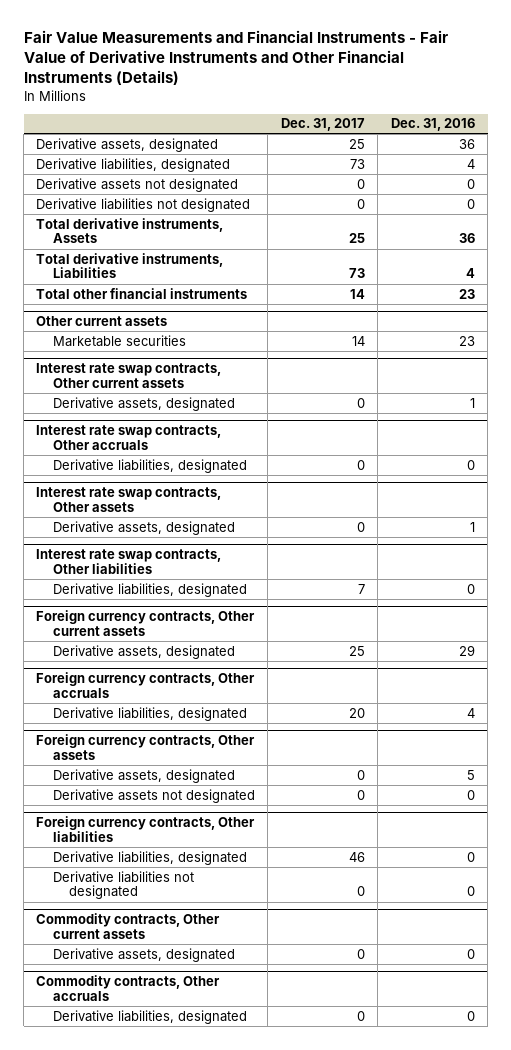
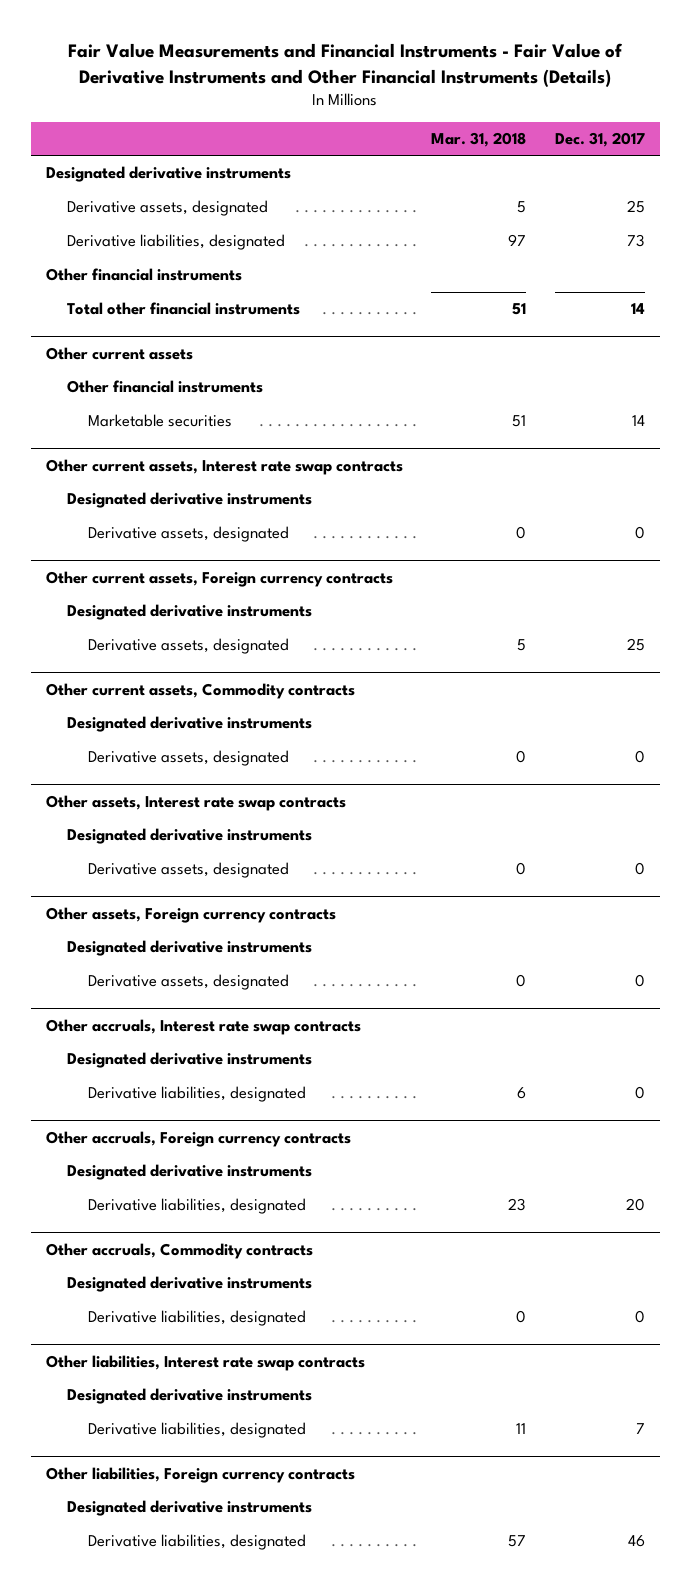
- | Dec. 31, 2017 | Dec. 31, 2016
+ | Mar. 31, 2018 | Dec. 31, 2017
+ Designated derivative instruments
- Derivative assets not designated | 0 | 0
- Derivative liabilities not designated | 0 | 0
- Total derivative instruments, Assets | 25 | 36
- Total derivative instruments, Liabilities | 73 | 4
+ Other financial instruments
@ Other current assets
+ Other financial instruments
- Interest rate swap contracts, Other current assets
- Derivative assets, designated | 0 | 1
- Interest rate swap contracts, Other accruals
- Derivative liabilities, designated | 0 | 0
- Interest rate swap contracts, Other assets
+ Other current assets, Interest rate swap contracts
+ Designated derivative instruments
- Interest rate swap contracts, Other liabilities
- Derivative liabilities, designated | 7 | 0
- Foreign currency contracts, Other current assets
+ Other current assets, Foreign currency contracts
+ Designated derivative instruments
- Foreign currency contracts, Other accruals
- Derivative liabilities, designated | 20 | 4
- Foreign currency contracts, Other assets
+ Other current assets, Commodity contracts
+ Designated derivative instruments
- Derivative assets not designated | 0 | 0
- Foreign currency contracts, Other liabilities
- Derivative liabilities, designated | 46 | 0
- Derivative liabilities not designated | 0 | 0
- Commodity contracts, Other current assets
+ Other assets, Interest rate swap contracts
+ Designated derivative instruments
- Commodity contracts, Other accruals
+ Other assets, Foreign currency contracts
+ Designated derivative instruments
+ Derivative assets, designated | 0 | 0
+ Other accruals, Interest rate swap contracts
+ Designated derivative instruments
+ Other accruals, Foreign currency contracts
+ Designated derivative instruments
+ Derivative liabilities, designated | 23 | 20
+ Other accruals, Commodity contracts
+ Designated derivative instruments
+ Derivative liabilities, designated | 0 | 0
+ Other liabilities, Interest rate swap contracts
+ Designated derivative instruments
+ Derivative liabilities, designated | 11 | 7
+ Other liabilities, Foreign currency contracts
+ Designated derivative instruments
+ Derivative liabilities, designated | 57 | 46

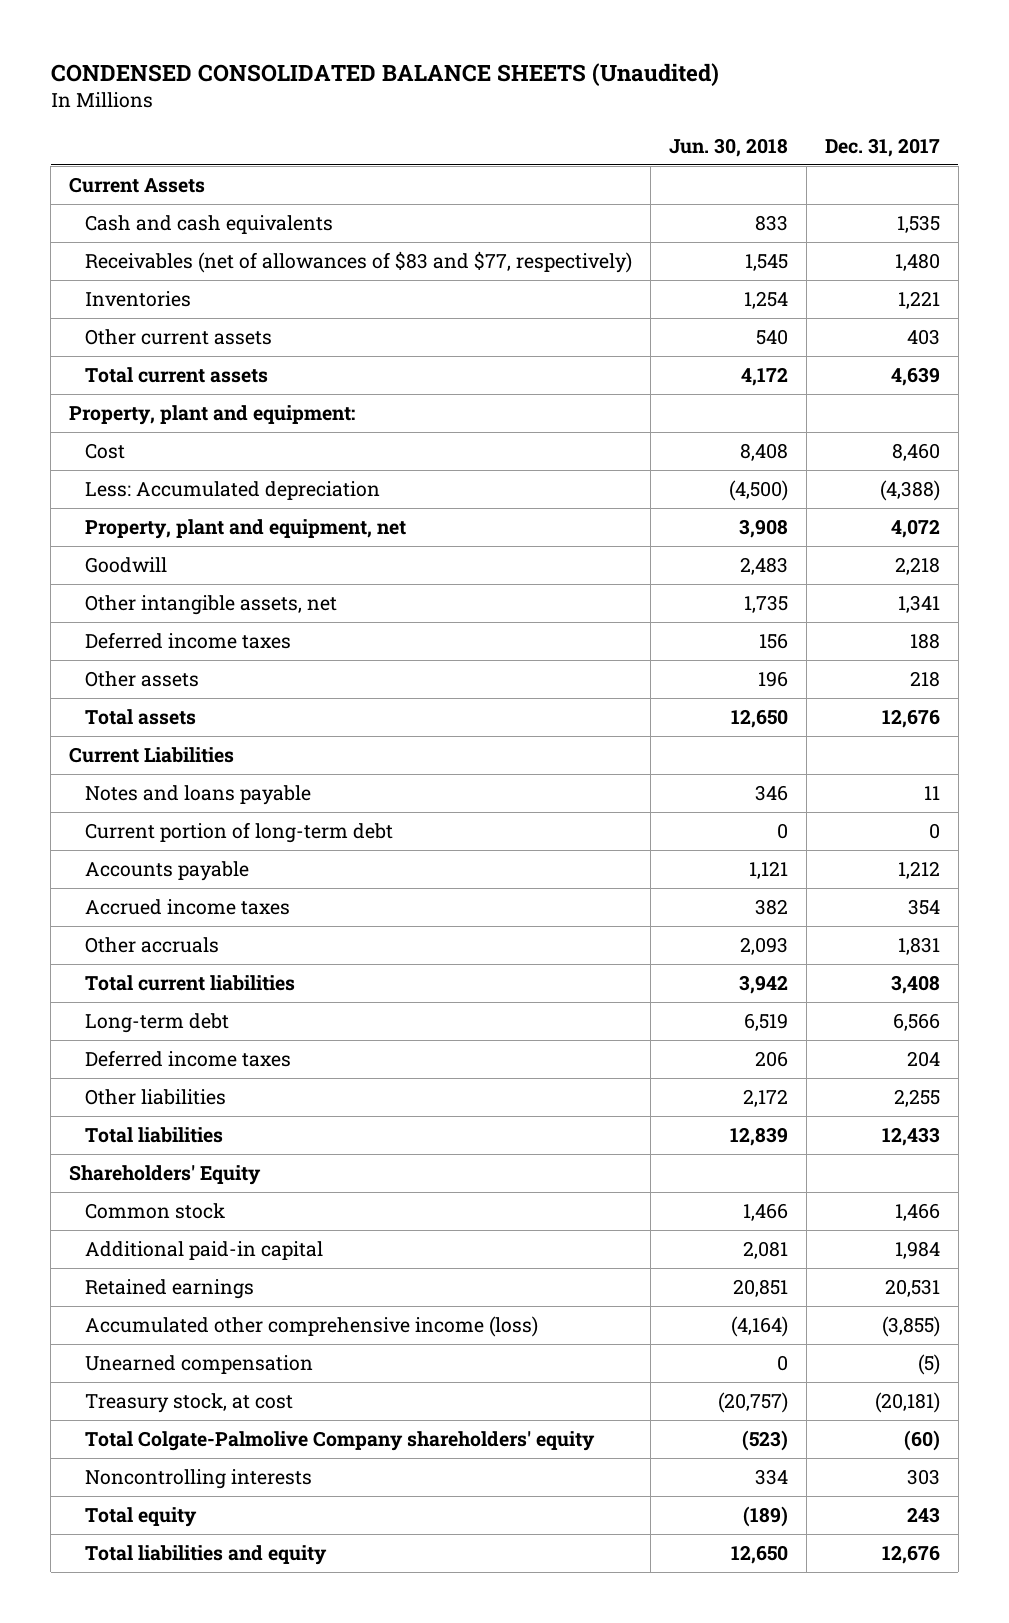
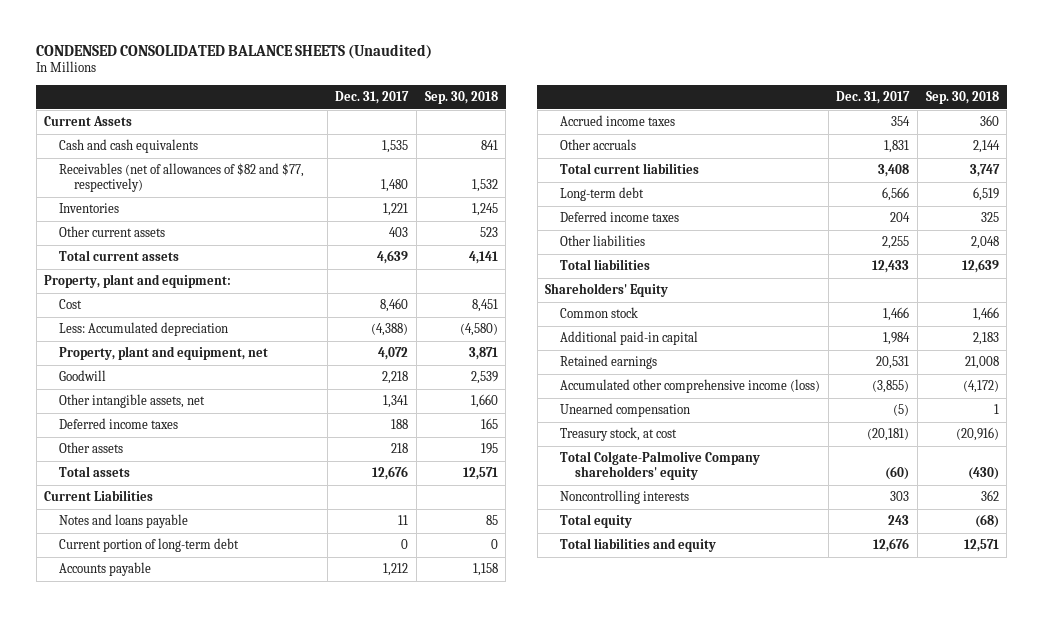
- | Jun. 30, 2018 | Dec. 31, 2017
+ | Dec. 31, 2017 | Sep. 30, 2018
- Receivables (net of allowances of $83 and $77, respectively) | 1,545 | 1,480
+ Receivables (net of allowances of $82 and $77, respectively) | 1,480 | 1,532

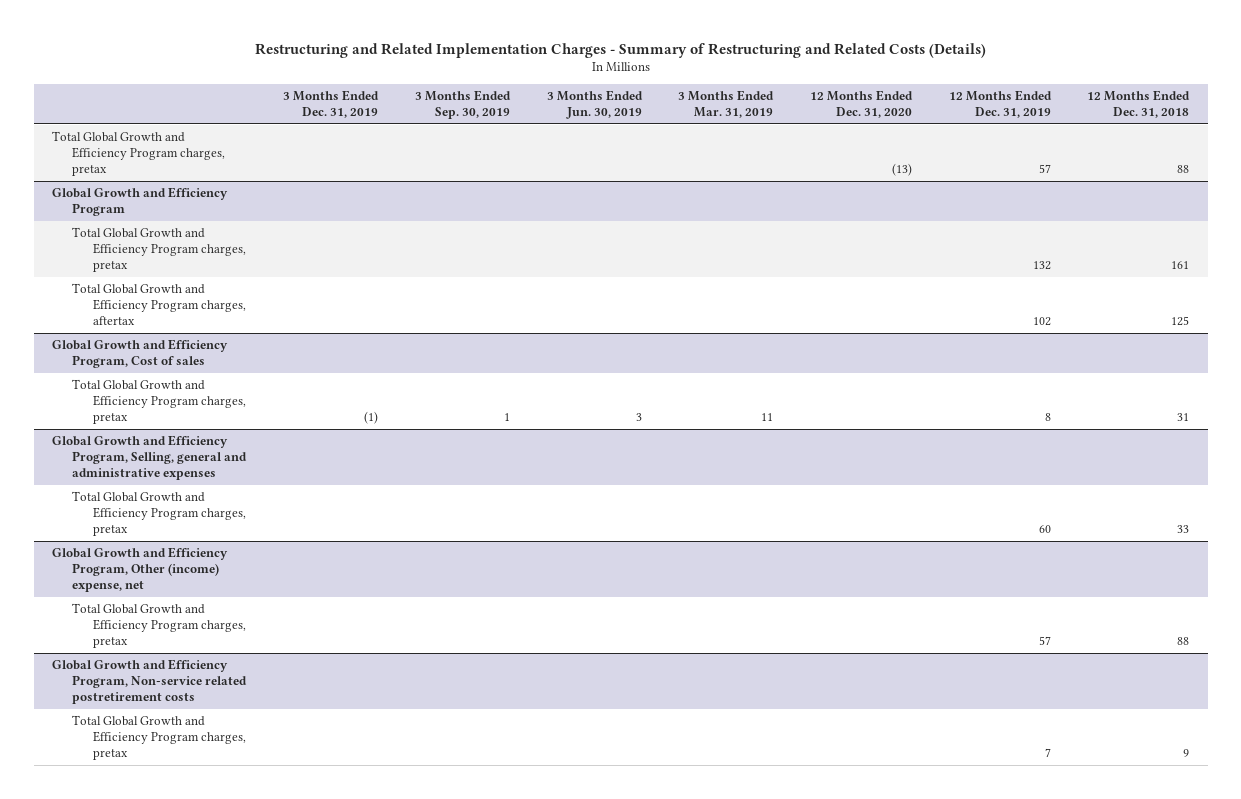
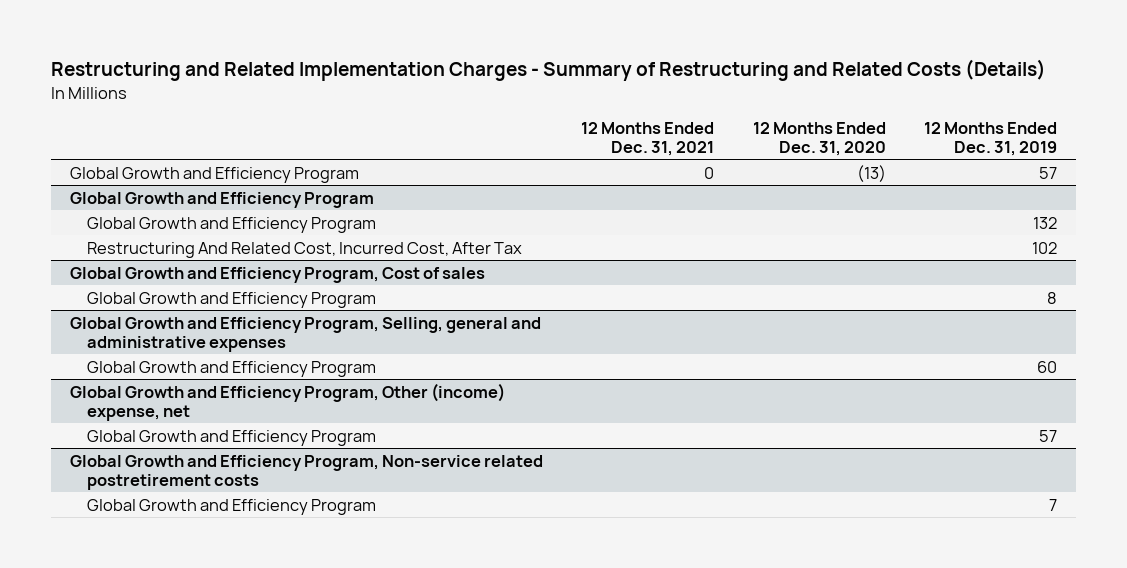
- | 3 Months Ended Dec. 31, 2019 | 3 Months Ended Sep. 30, 2019 | 3 Months Ended Jun. 30, 2019 | 3 Months Ended Mar. 31, 2019 | 12 Months Ended Dec. 31, 2020 | 12 Months Ended Dec. 31, 2019 | 12 Months Ended Dec. 31, 2018
+ | 12 Months Ended Dec. 31, 2021 | 12 Months Ended Dec. 31, 2020 | 12 Months Ended Dec. 31, 2019
- Total Global Growth and Efficiency Program charges, pretax | | | | | (13) | 57 | 88
+ Global Growth and Efficiency Program | 0 | (13) | 57
@ Global Growth and Efficiency Program
- Total Global Growth and Efficiency Program charges, pretax | | | | | | 132 | 161
- Total Global Growth and Efficiency Program charges, aftertax | | | | | | 102 | 125
+ Global Growth and Efficiency Program | | | 132
+ Restructuring And Related Cost, Incurred Cost, After Tax | | | 102
@ Global Growth and Efficiency Program, Cost of sales
- Total Global Growth and Efficiency Program charges, pretax | (1) | 1 | 3 | 11 | | 8 | 31
+ Global Growth and Efficiency Program | | | 8
@ Global Growth and Efficiency Program, Selling, general and administrative expenses
- Total Global Growth and Efficiency Program charges, pretax | | | | | | 60 | 33
+ Global Growth and Efficiency Program | | | 60
@ Global Growth and Efficiency Program, Other (income) expense, net
- Total Global Growth and Efficiency Program charges, pretax | | | | | | 57 | 88
+ Global Growth and Efficiency Program | | | 57
@ Global Growth and Efficiency Program, Non-service related postretirement costs
- Total Global Growth and Efficiency Program charges, pretax | | | | | | 7 | 9
+ Global Growth and Efficiency Program | | | 7

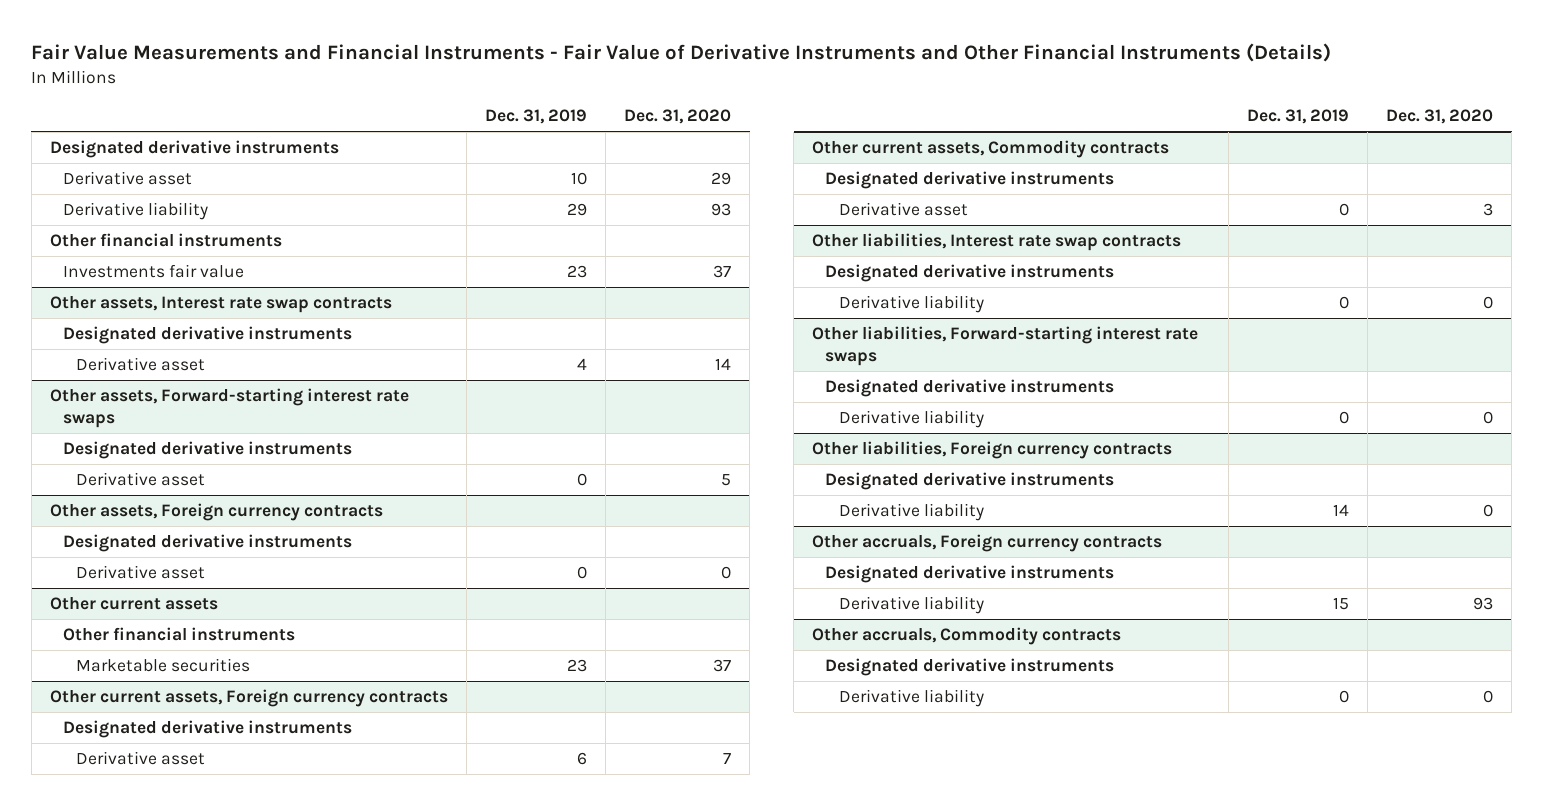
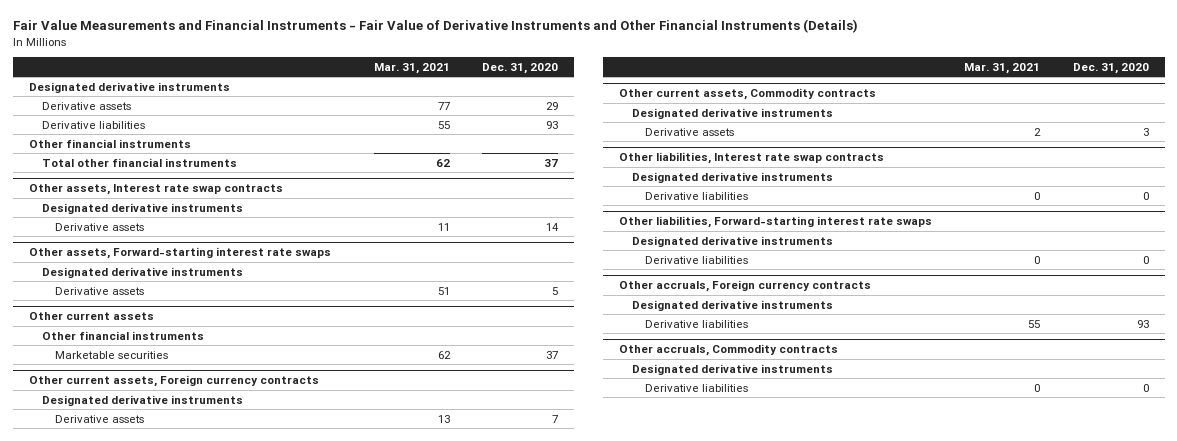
- | Dec. 31, 2019 | Dec. 31, 2020
+ | Mar. 31, 2021 | Dec. 31, 2020
- Derivative asset | 10 | 29
- Derivative liability | 29 | 93
+ Derivative assets | 77 | 29
+ Derivative liabilities | 55 | 93
- Investments fair value | 23 | 37
+ Total other financial instruments | 62 | 37
@ Other assets, Interest rate swap contracts
- Derivative asset | 4 | 14
+ Derivative assets | 11 | 14
@ Other assets, Forward-starting interest rate swaps
- Derivative asset | 0 | 5
- Other assets, Foreign currency contracts
- Designated derivative instruments
- Derivative asset | 0 | 0
@ Other assets, Forward-starting interest rate swaps
+ Derivative assets | 51 | 5
@ Other current assets, Foreign currency contracts
- Derivative asset | 6 | 7
+ Derivative assets | 13 | 7
@ Other current assets, Commodity contracts
- Derivative asset | 0 | 3
+ Derivative assets | 2 | 3
@ Other liabilities, Interest rate swap contracts
- Derivative liability | 0 | 0
+ Derivative liabilities | 0 | 0
@ Other liabilities, Forward-starting interest rate swaps
- Derivative liability | 0 | 0
- Other liabilities, Foreign currency contracts
- Designated derivative instruments
- Derivative liability | 14 | 0
@ Other liabilities, Forward-starting interest rate swaps
+ Derivative liabilities | 0 | 0
@ Other accruals, Foreign currency contracts
- Derivative liability | 15 | 93
+ Derivative liabilities | 55 | 93
@ Other accruals, Commodity contracts
- Derivative liability | 0 | 0
+ Derivative liabilities | 0 | 0

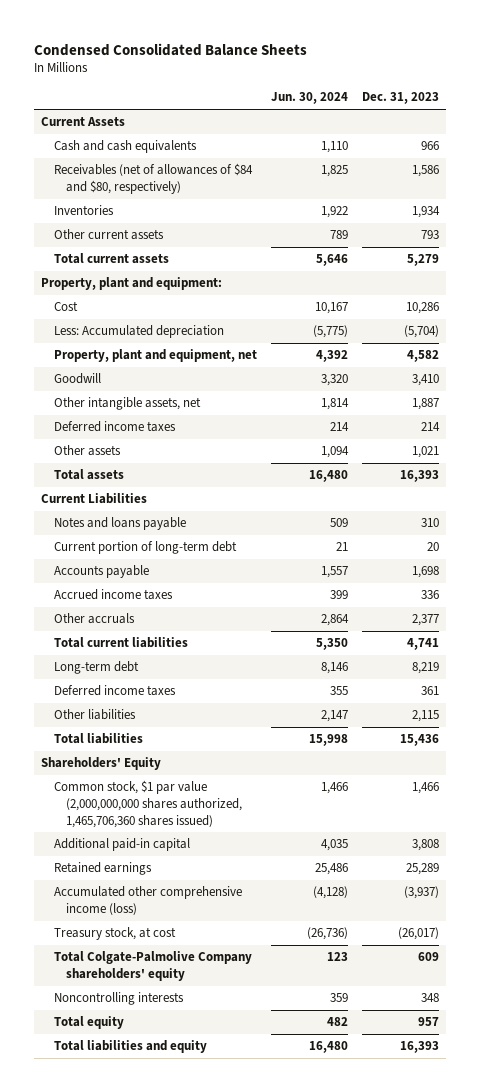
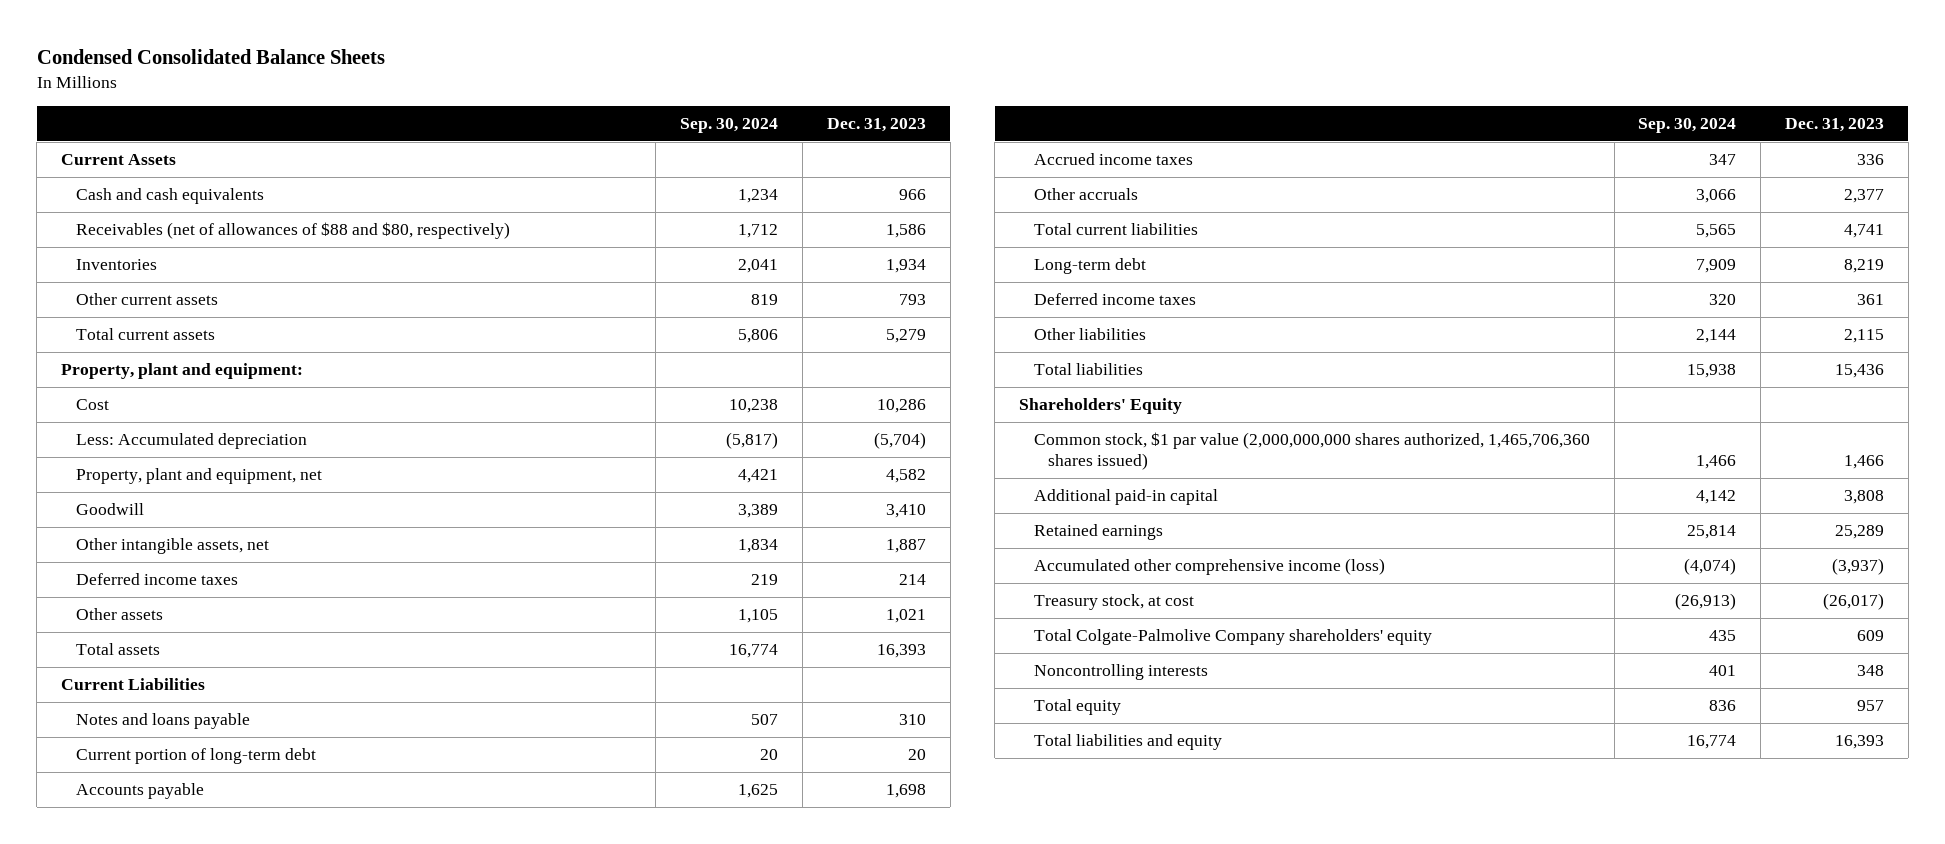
- | Jun. 30, 2024 | Dec. 31, 2023
+ | Sep. 30, 2024 | Dec. 31, 2023
- Receivables (net of allowances of $84 and $80, respectively) | 1,825 | 1,586
+ Receivables (net of allowances of $88 and $80, respectively) | 1,712 | 1,586

